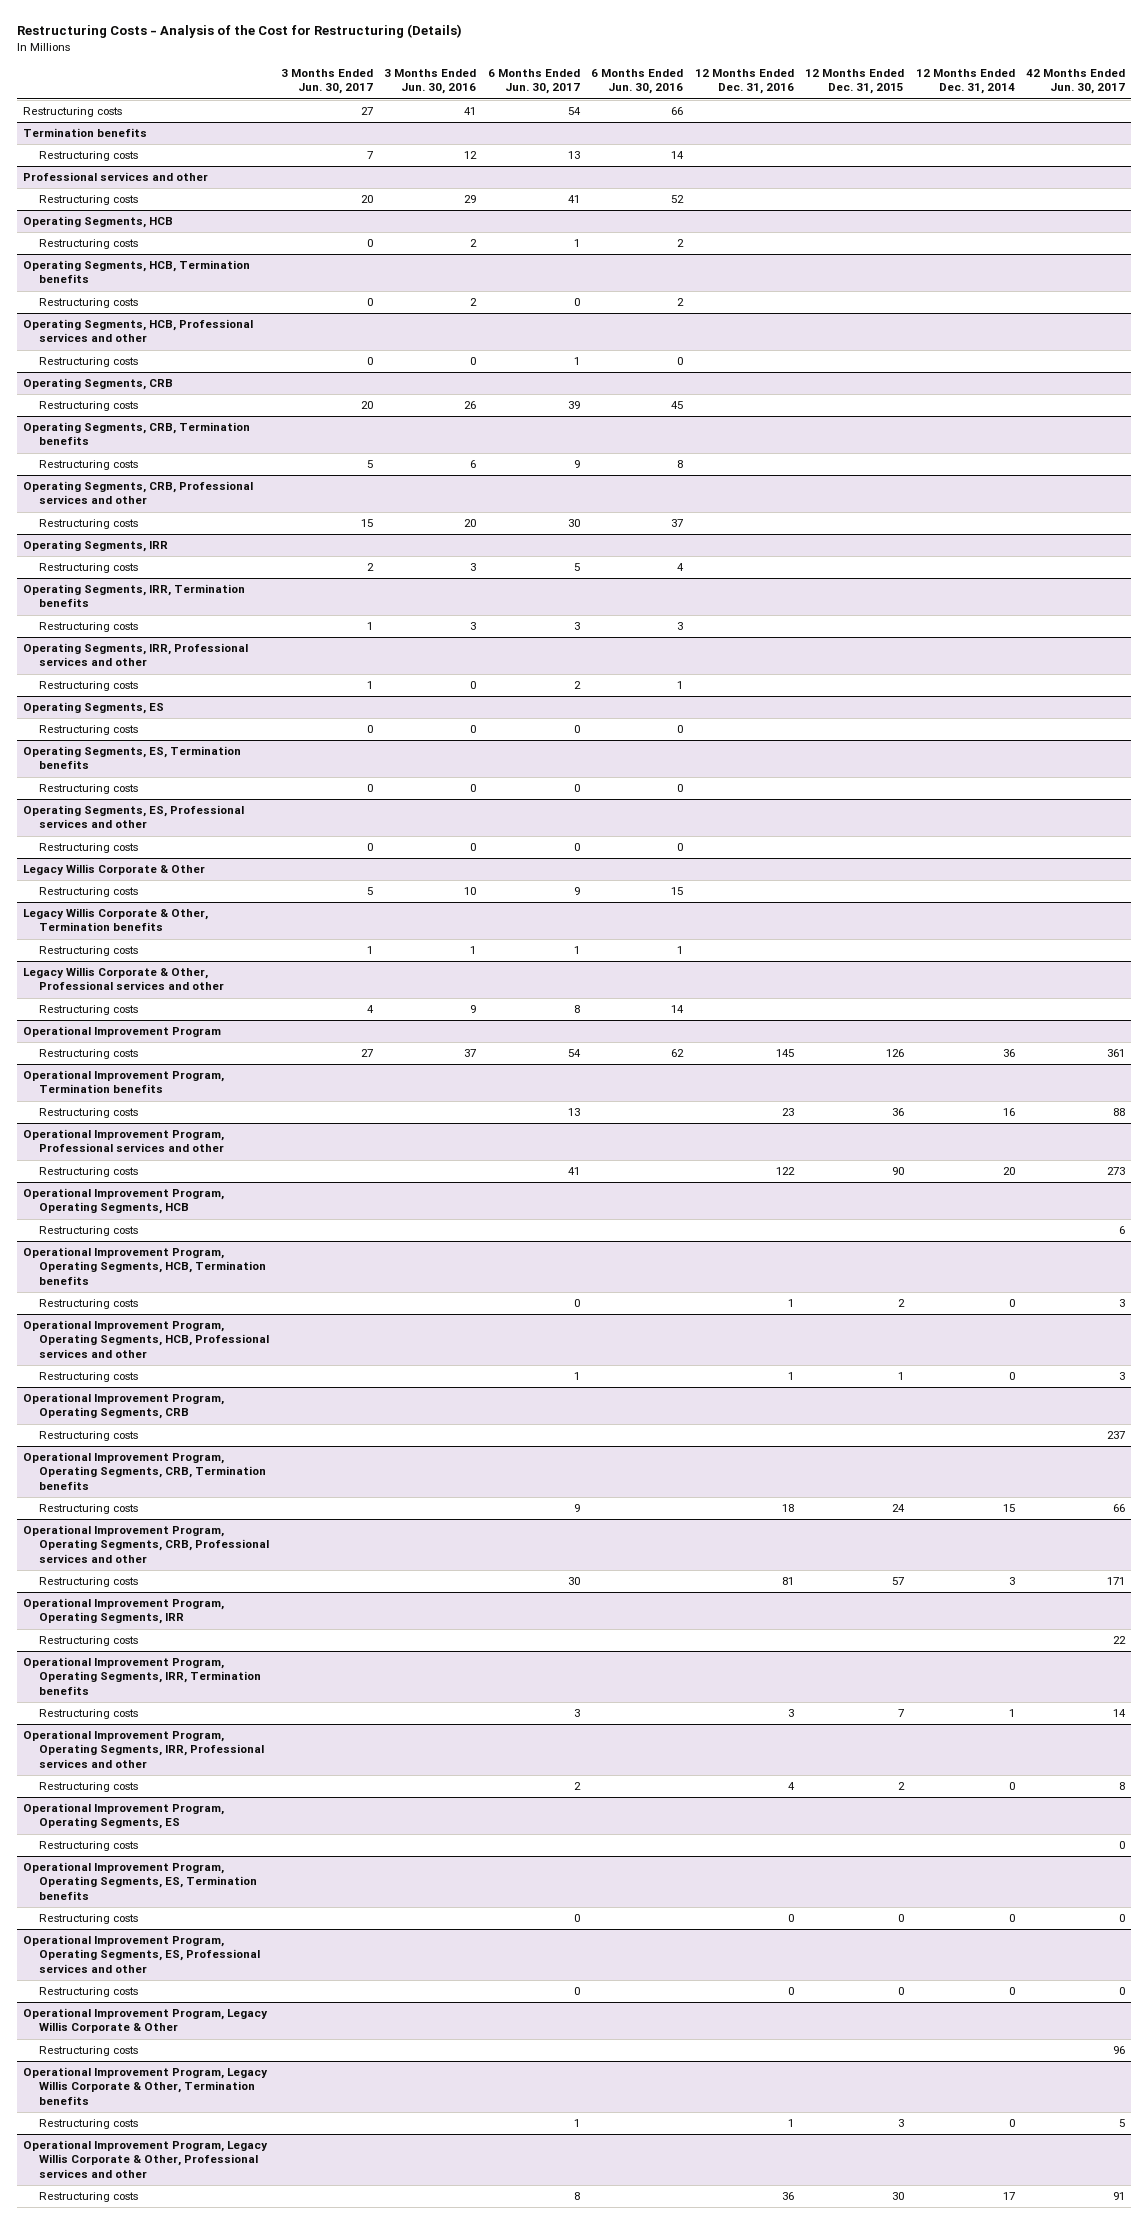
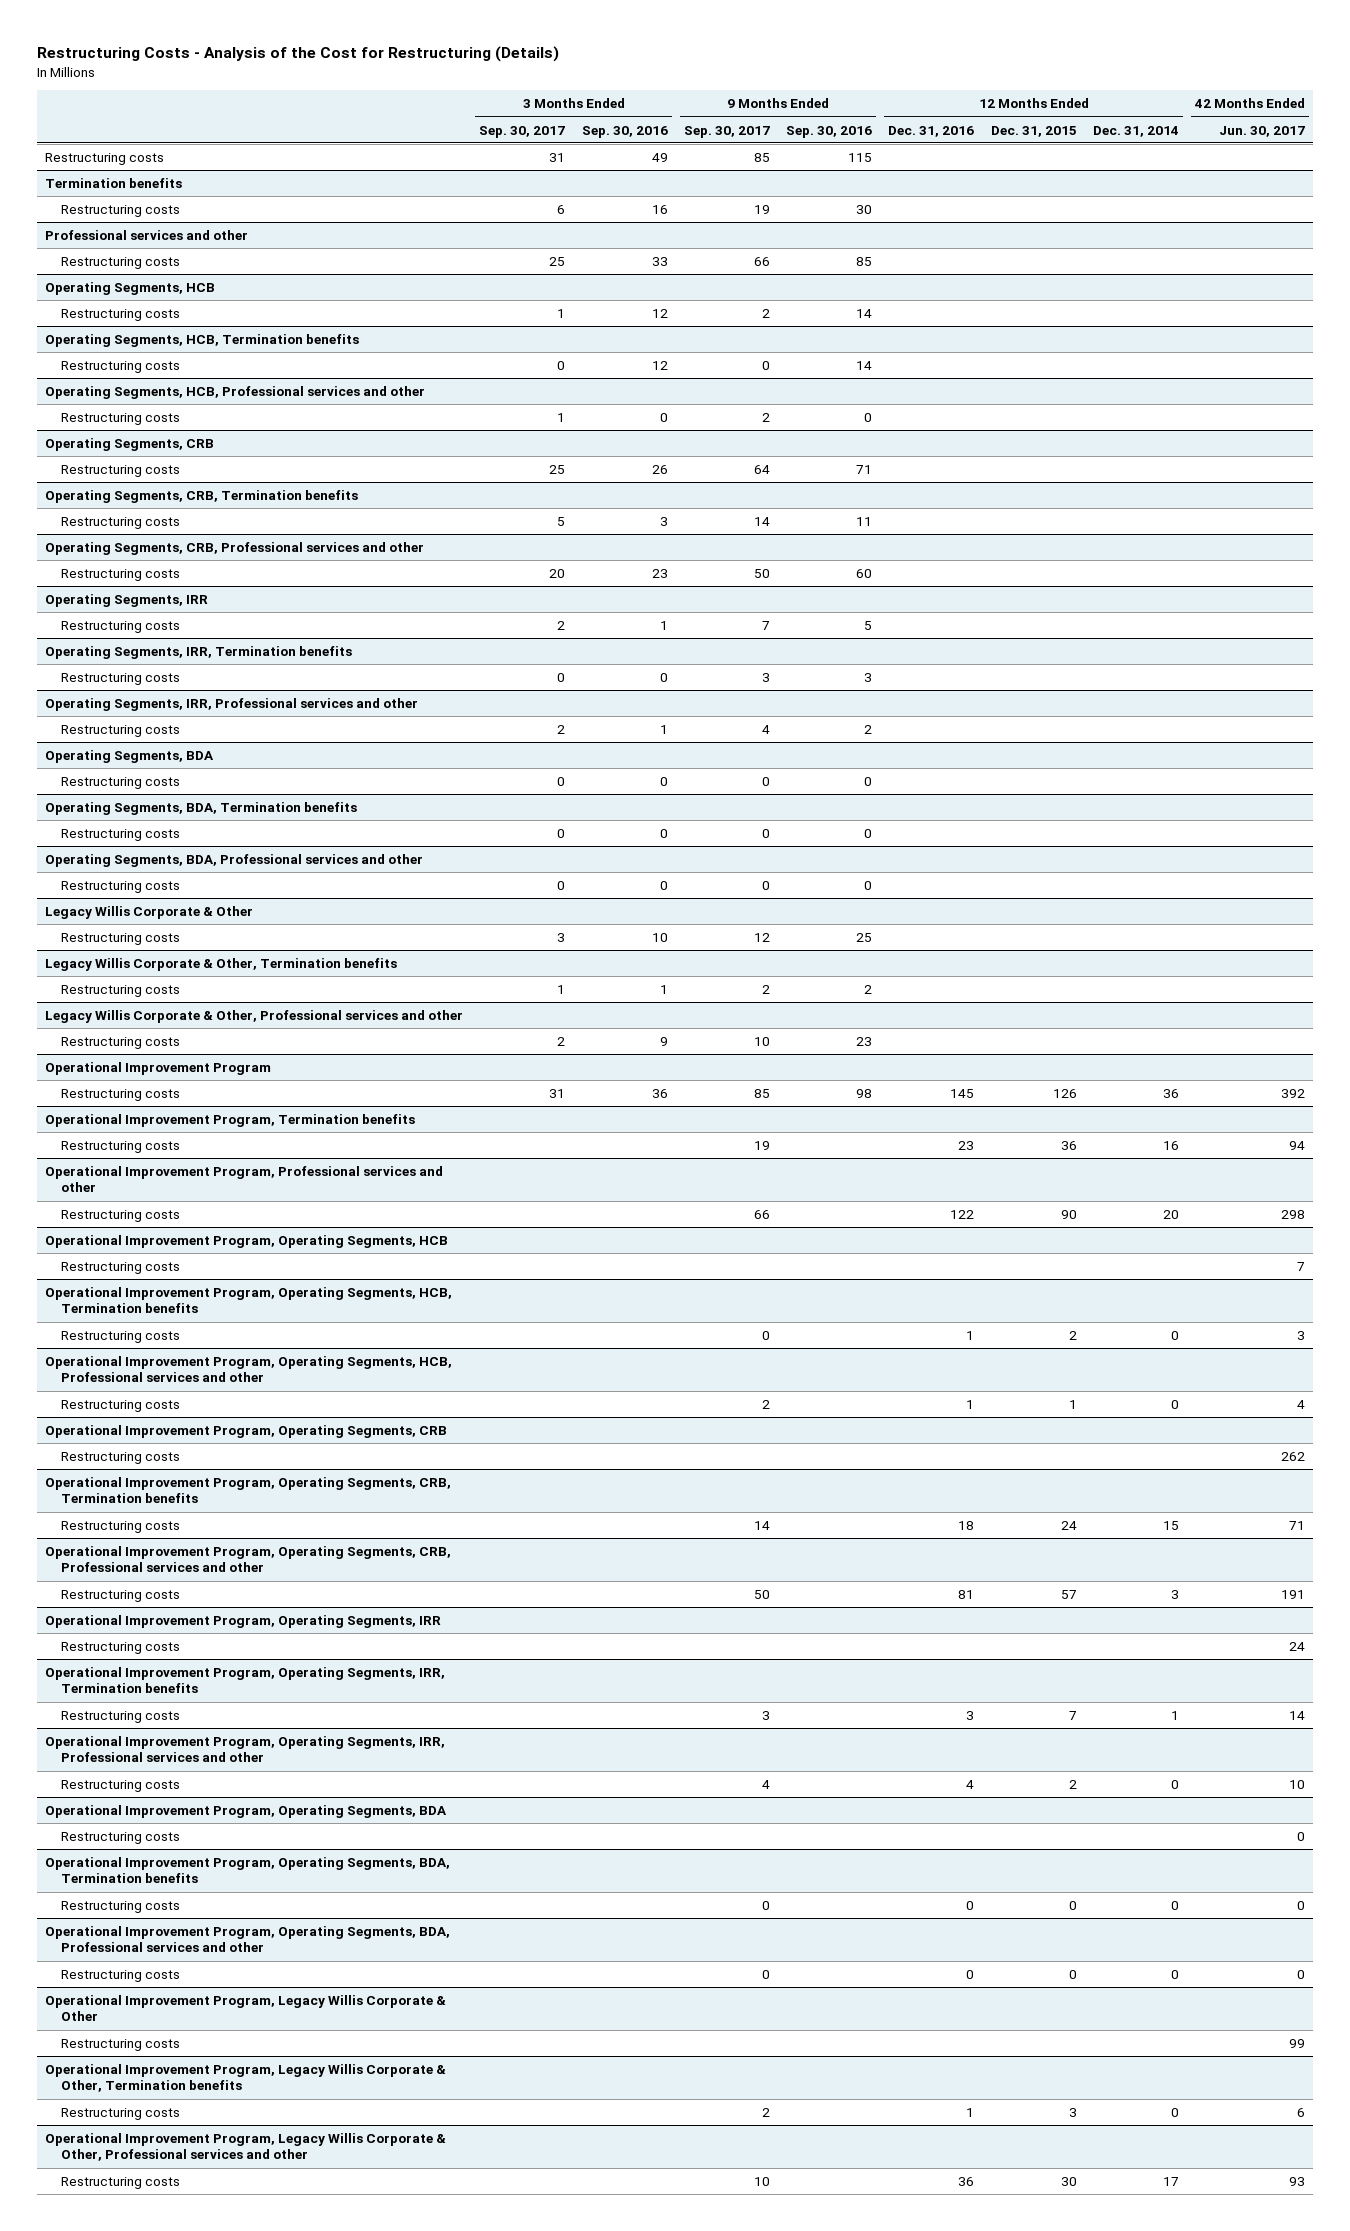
- | 3 Months Ended Jun. 30, 2017 | 3 Months Ended Jun. 30, 2016 | 6 Months Ended Jun. 30, 2017 | 6 Months Ended Jun. 30, 2016 | 12 Months Ended Dec. 31, 2016 | 12 Months Ended Dec. 31, 2015 | 12 Months Ended Dec. 31, 2014 | 42 Months Ended Jun. 30, 2017
+ | 3 Months Ended Sep. 30, 2017 | 3 Months Ended Sep. 30, 2016 | 9 Months Ended Sep. 30, 2017 | 9 Months Ended Sep. 30, 2016 | 12 Months Ended Dec. 31, 2016 | 12 Months Ended Dec. 31, 2015 | 12 Months Ended Dec. 31, 2014 | 42 Months Ended Jun. 30, 2017
- Operating Segments, ES
+ Operating Segments, BDA
- Operating Segments, ES, Termination benefits
+ Operating Segments, BDA, Termination benefits
- Operating Segments, ES, Professional services and other
+ Operating Segments, BDA, Professional services and other
@ Operational Improvement Program
- Restructuring costs | 27 | 37 | 54 | 62 | 145 | 126 | 36 | 361
+ Restructuring costs | 31 | 36 | 85 | 98 | 145 | 126 | 36 | 392
@ Operational Improvement Program, Termination benefits
- Restructuring costs | | | 13 | | 23 | 36 | 16 | 88
+ Restructuring costs | | | 19 | | 23 | 36 | 16 | 94
@ Operational Improvement Program, Professional services and other
- Restructuring costs | | | 41 | | 122 | 90 | 20 | 273
+ Restructuring costs | | | 66 | | 122 | 90 | 20 | 298
@ Operational Improvement Program, Operating Segments, HCB
- Restructuring costs | | | | | | | | 6
+ Restructuring costs | | | | | | | | 7
@ Operational Improvement Program, Operating Segments, HCB, Professional services and other
- Restructuring costs | | | 1 | | 1 | 1 | 0 | 3
+ Restructuring costs | | | 2 | | 1 | 1 | 0 | 4
@ Operational Improvement Program, Operating Segments, CRB
- Restructuring costs | | | | | | | | 237
+ Restructuring costs | | | | | | | | 262
@ Operational Improvement Program, Operating Segments, CRB, Termination benefits
- Restructuring costs | | | 9 | | 18 | 24 | 15 | 66
+ Restructuring costs | | | 14 | | 18 | 24 | 15 | 71
@ Operational Improvement Program, Operating Segments, CRB, Professional services and other
- Restructuring costs | | | 30 | | 81 | 57 | 3 | 171
+ Restructuring costs | | | 50 | | 81 | 57 | 3 | 191
@ Operational Improvement Program, Operating Segments, IRR
- Restructuring costs | | | | | | | | 22
+ Restructuring costs | | | | | | | | 24
@ Operational Improvement Program, Operating Segments, IRR, Professional services and other
- Restructuring costs | | | 2 | | 4 | 2 | 0 | 8
- Operational Improvement Program, Operating Segments, ES
@ Operational Improvement Program, Operating Segments, IRR, Professional services and other
+ Restructuring costs | | | 4 | | 4 | 2 | 0 | 10
+ Operational Improvement Program, Operating Segments, BDA
- Operational Improvement Program, Operating Segments, ES, Termination benefits
+ Operational Improvement Program, Operating Segments, BDA, Termination benefits
- Operational Improvement Program, Operating Segments, ES, Professional services and other
+ Operational Improvement Program, Operating Segments, BDA, Professional services and other
@ Operational Improvement Program, Legacy Willis Corporate & Other
- Restructuring costs | | | | | | | | 96
+ Restructuring costs | | | | | | | | 99
@ Operational Improvement Program, Legacy Willis Corporate & Other, Termination benefits
- Restructuring costs | | | 1 | | 1 | 3 | 0 | 5
+ Restructuring costs | | | 2 | | 1 | 3 | 0 | 6
@ Operational Improvement Program, Legacy Willis Corporate & Other, Professional services and other
- Restructuring costs | | | 8 | | 36 | 30 | 17 | 91
+ Restructuring costs | | | 10 | | 36 | 30 | 17 | 93

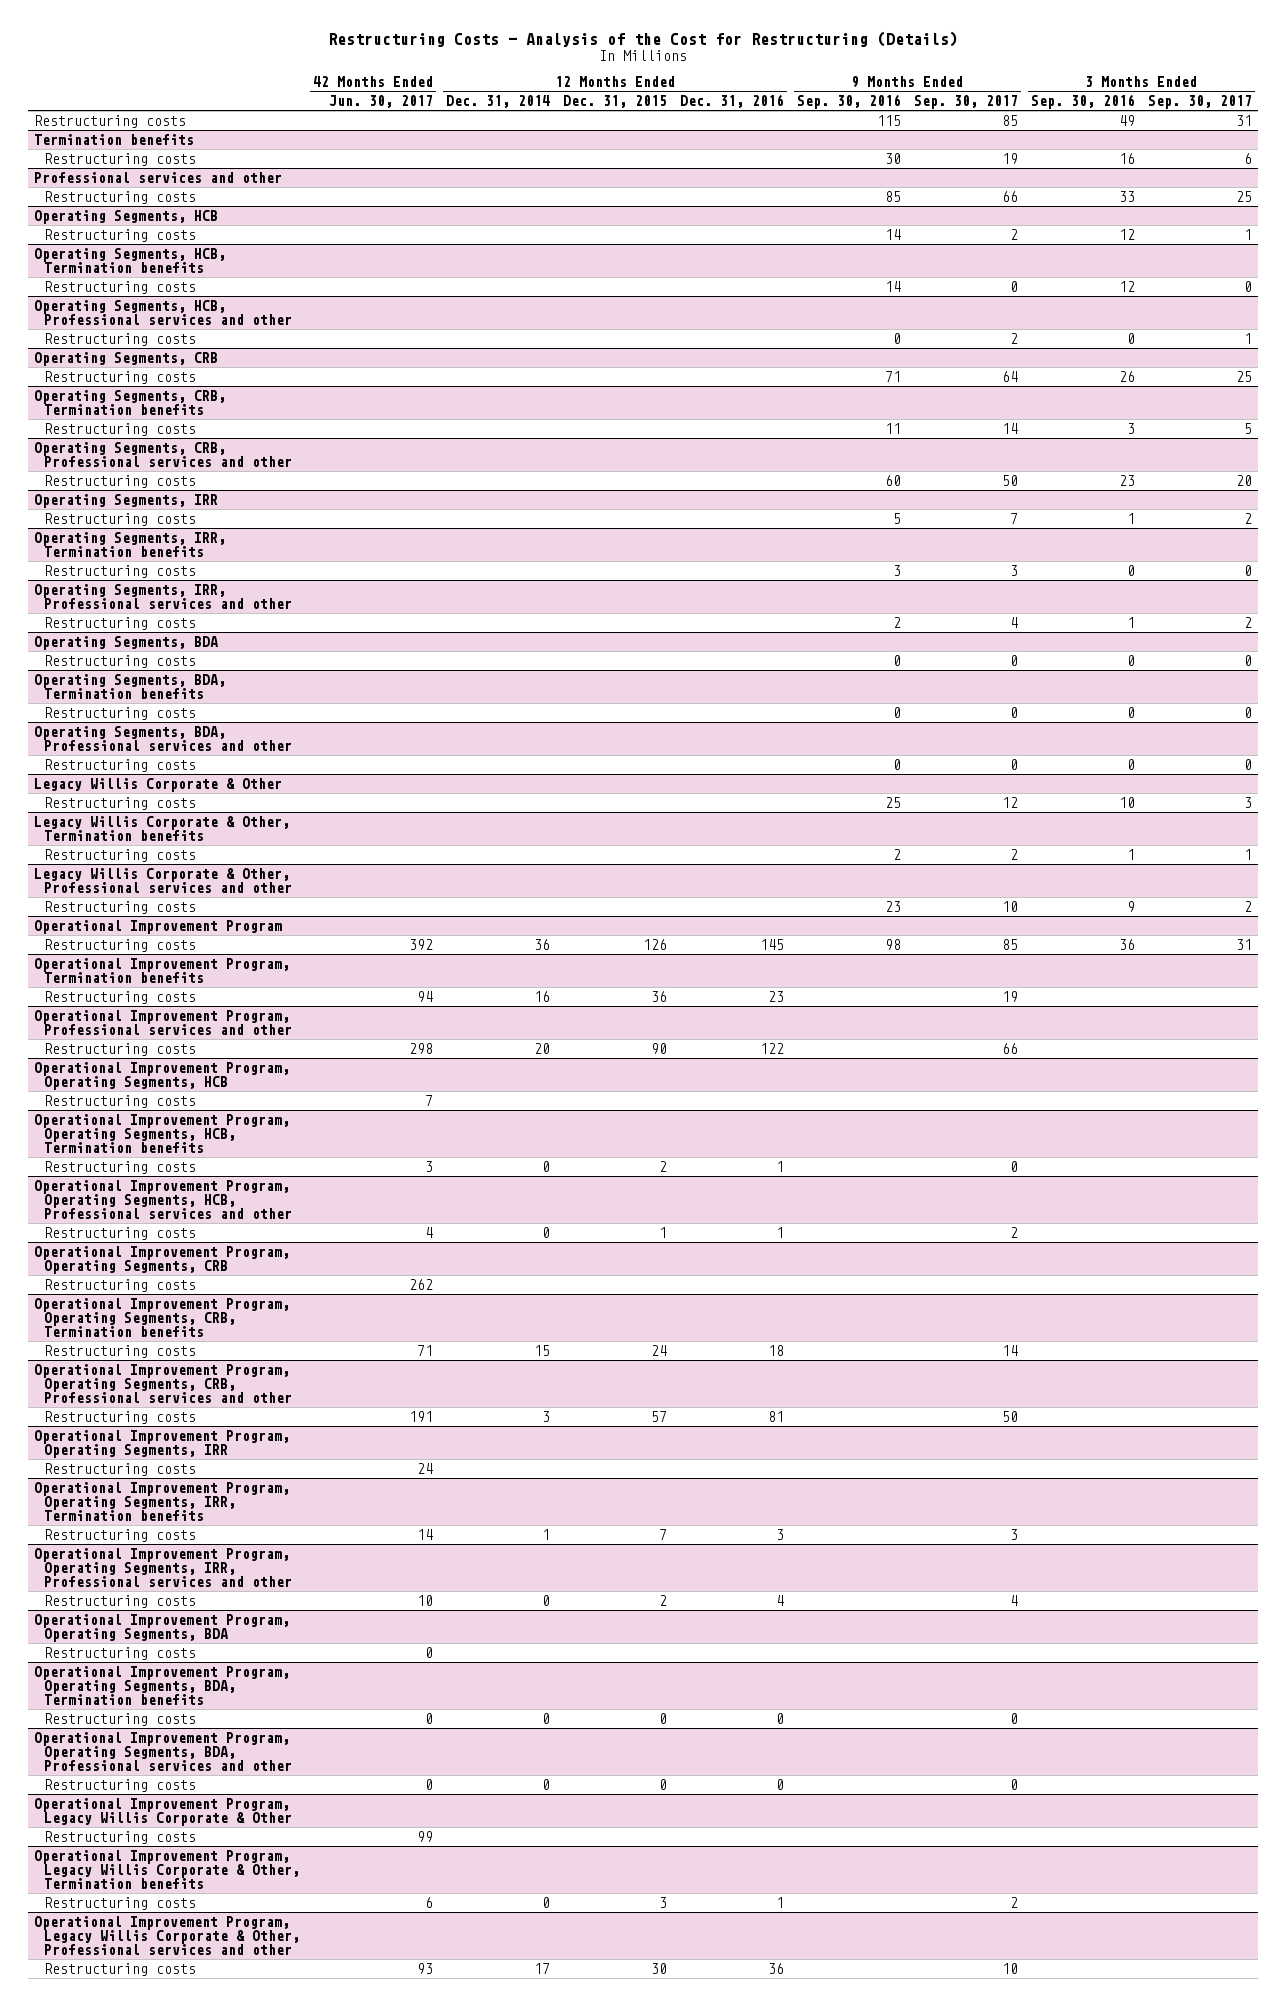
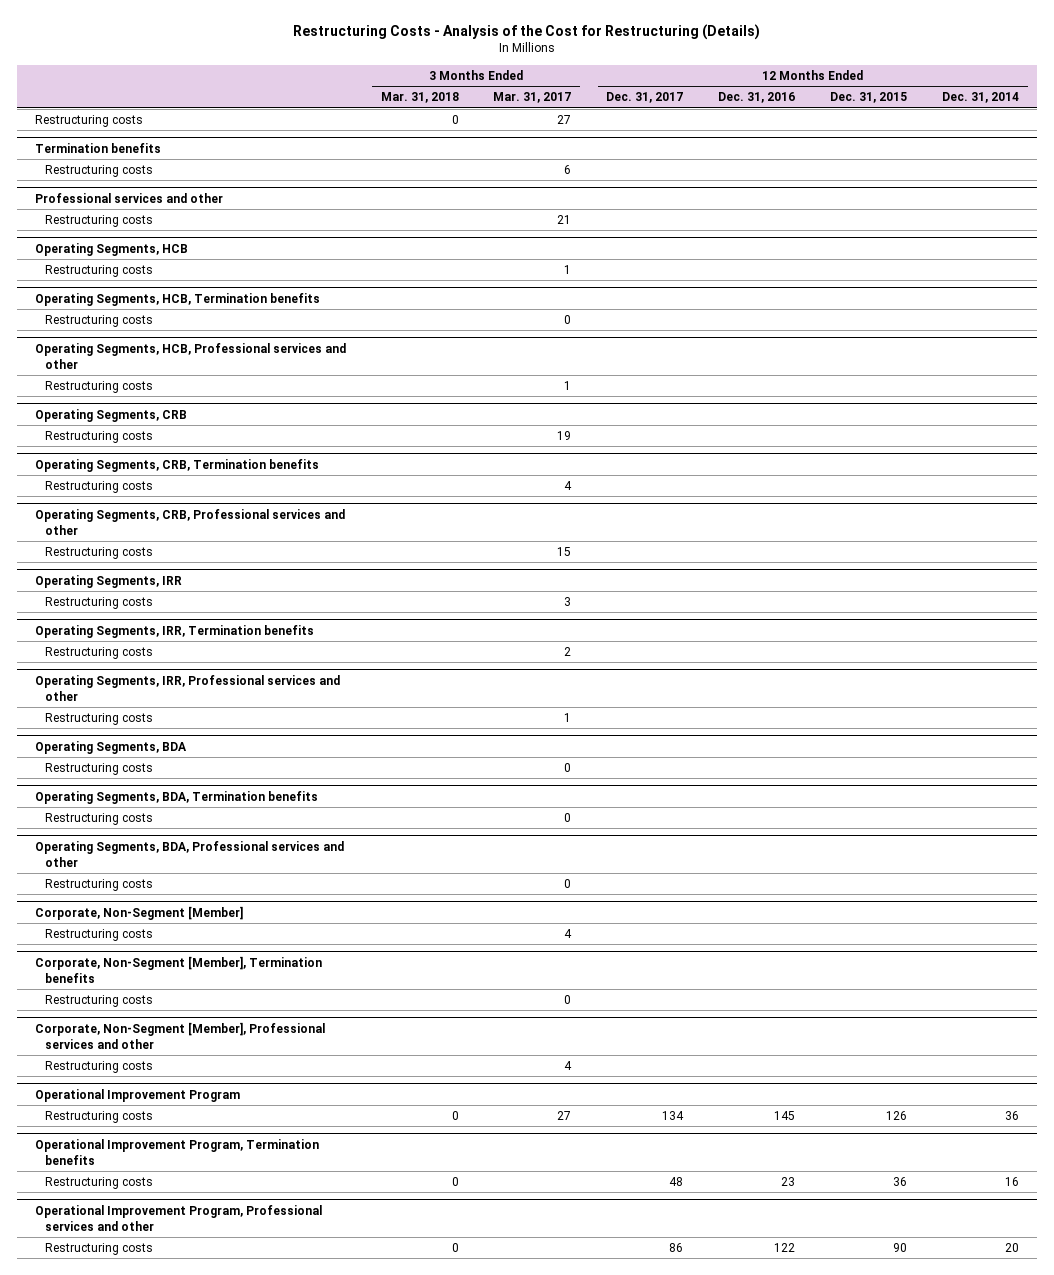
- | 42 Months Ended Jun. 30, 2017 | 12 Months Ended Dec. 31, 2014 | 12 Months Ended Dec. 31, 2015 | 12 Months Ended Dec. 31, 2016 | 9 Months Ended Sep. 30, 2016 | 9 Months Ended Sep. 30, 2017 | 3 Months Ended Sep. 30, 2016 | 3 Months Ended Sep. 30, 2017
+ | 3 Months Ended Mar. 31, 2018 | 3 Months Ended Mar. 31, 2017 | 12 Months Ended Dec. 31, 2017 | 12 Months Ended Dec. 31, 2016 | 12 Months Ended Dec. 31, 2015 | 12 Months Ended Dec. 31, 2014
- Legacy Willis Corporate & Other
+ Corporate, Non-Segment [Member]
- Legacy Willis Corporate & Other, Termination benefits
- Restructuring costs | | | | | 2 | 2 | 1 | 1
- Legacy Willis Corporate & Other, Professional services and other
+ Corporate, Non-Segment [Member], Termination benefits
+ Restructuring costs | | 0 | | | |
+ Corporate, Non-Segment [Member], Professional services and other
- Operational Improvement Program, Operating Segments, HCB
- Restructuring costs | 7 | | | | | | |
- Operational Improvement Program, Operating Segments, HCB, Termination benefits
- Restructuring costs | 3 | 0 | 2 | 1 | | 0 | |
- Operational Improvement Program, Operating Segments, HCB, Professional services and other
- Restructuring costs | 4 | 0 | 1 | 1 | | 2 | |
- Operational Improvement Program, Operating Segments, CRB
- Restructuring costs | 262 | | | | | | |
- Operational Improvement Program, Operating Segments, CRB, Termination benefits
- Restructuring costs | 71 | 15 | 24 | 18 | | 14 | |
- Operational Improvement Program, Operating Segments, CRB, Professional services and other
- Restructuring costs | 191 | 3 | 57 | 81 | | 50 | |
- Operational Improvement Program, Operating Segments, IRR
- Restructuring costs | 24 | | | | | | |
- Operational Improvement Program, Operating Segments, IRR, Termination benefits
- Restructuring costs | 14 | 1 | 7 | 3 | | 3 | |
- Operational Improvement Program, Operating Segments, IRR, Professional services and other
- Restructuring costs | 10 | 0 | 2 | 4 | | 4 | |
- Operational Improvement Program, Operating Segments, BDA
- Restructuring costs | 0 | | | | | | |
- Operational Improvement Program, Operating Segments, BDA, Termination benefits
- Restructuring costs | 0 | 0 | 0 | 0 | | 0 | |
- Operational Improvement Program, Operating Segments, BDA, Professional services and other
- Restructuring costs | 0 | 0 | 0 | 0 | | 0 | |
- Operational Improvement Program, Legacy Willis Corporate & Other
- Restructuring costs | 99 | | | | | | |
- Operational Improvement Program, Legacy Willis Corporate & Other, Termination benefits
- Restructuring costs | 6 | 0 | 3 | 1 | | 2 | |
- Operational Improvement Program, Legacy Willis Corporate & Other, Professional services and other
- Restructuring costs | 93 | 17 | 30 | 36 | | 10 | |

